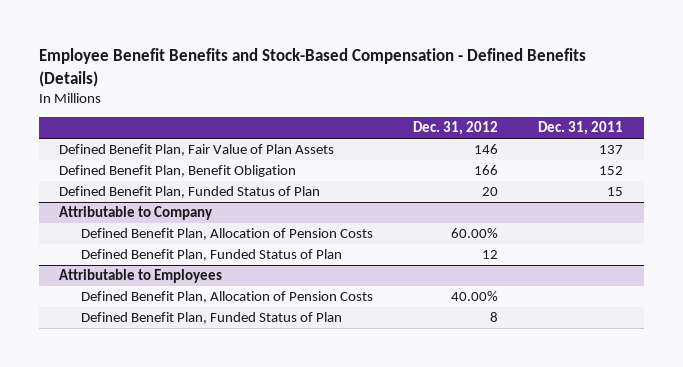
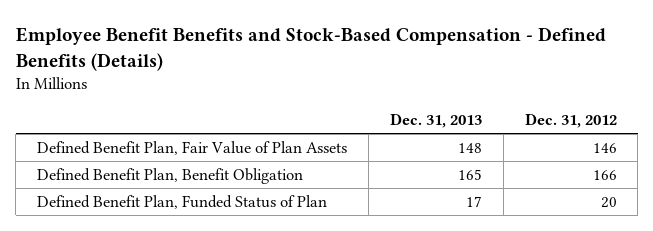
- | Dec. 31, 2012 | Dec. 31, 2011
+ | Dec. 31, 2013 | Dec. 31, 2012
- Attributable to Company
- Defined Benefit Plan, Allocation of Pension Costs | 60.00% |
- Defined Benefit Plan, Funded Status of Plan | 12 |
- Attributable to Employees
- Defined Benefit Plan, Allocation of Pension Costs | 40.00% |
- Defined Benefit Plan, Funded Status of Plan | 8 |

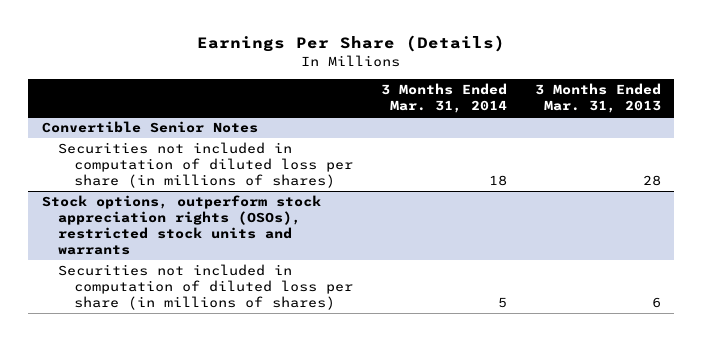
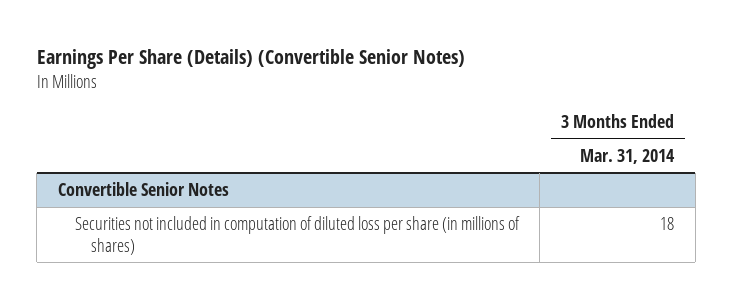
- Earnings Per Share (Details)
+ Earnings Per Share (Details) (Convertible Senior Notes)
- | 3 Months Ended Mar. 31, 2014 | 3 Months Ended Mar. 31, 2013
+ | 3 Months Ended Mar. 31, 2014
- Stock options, outperform stock appreciation rights (OSOs), restricted stock units and warrants
- Securities not included in computation of diluted loss per share (in millions of shares) | 5 | 6

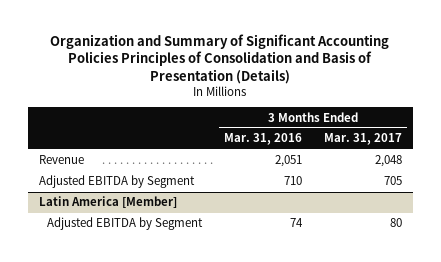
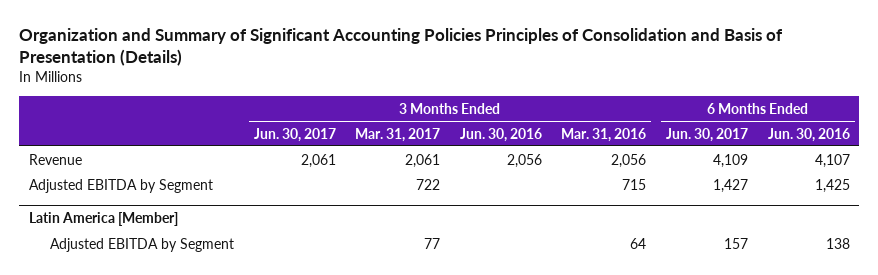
- | 3 Months Ended Mar. 31, 2016 | 3 Months Ended Mar. 31, 2017
+ | 3 Months Ended Jun. 30, 2017 | 3 Months Ended Mar. 31, 2017 | 3 Months Ended Jun. 30, 2016 | 3 Months Ended Mar. 31, 2016 | 6 Months Ended Jun. 30, 2017 | 6 Months Ended Jun. 30, 2016
- Revenue | 2,051 | 2,048
- Adjusted EBITDA by Segment | 710 | 705
+ Revenue | 2,061 | 2,061 | 2,056 | 2,056 | 4,109 | 4,107
+ Adjusted EBITDA by Segment | | 722 | | 715 | 1,427 | 1,425
@ Latin America [Member]
- Adjusted EBITDA by Segment | 74 | 80
+ Adjusted EBITDA by Segment | | 77 | | 64 | 157 | 138

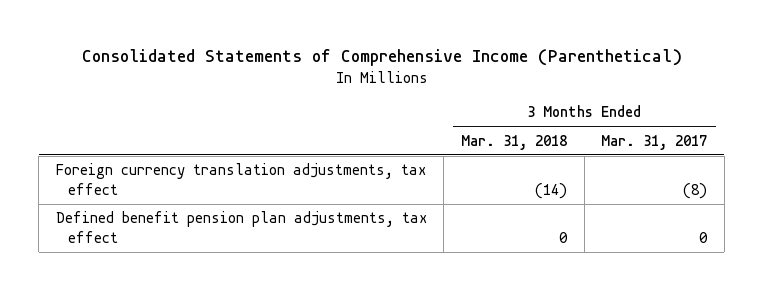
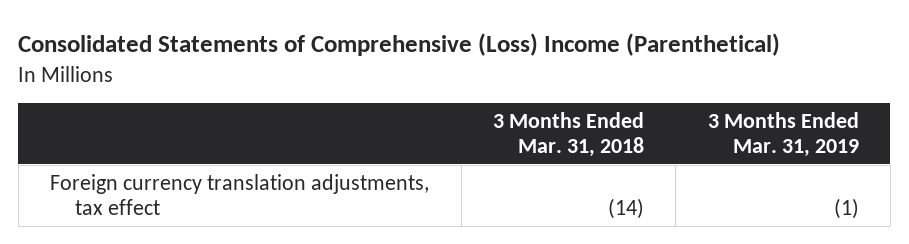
- Consolidated Statements of Comprehensive Income (Parenthetical)
+ Consolidated Statements of Comprehensive (Loss) Income (Parenthetical)
- | 3 Months Ended Mar. 31, 2018 | 3 Months Ended Mar. 31, 2017
+ | 3 Months Ended Mar. 31, 2018 | 3 Months Ended Mar. 31, 2019
- Defined benefit pension plan adjustments, tax effect | 0 | 0

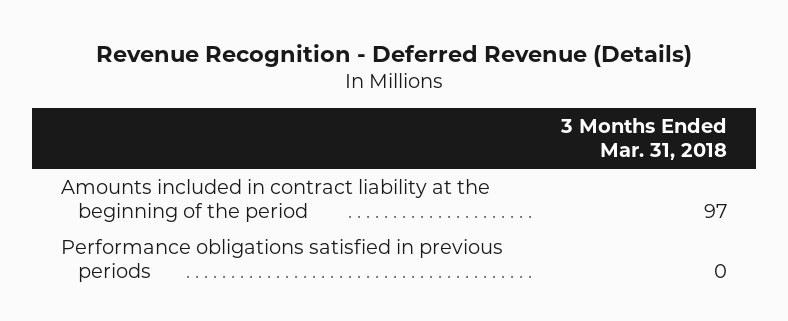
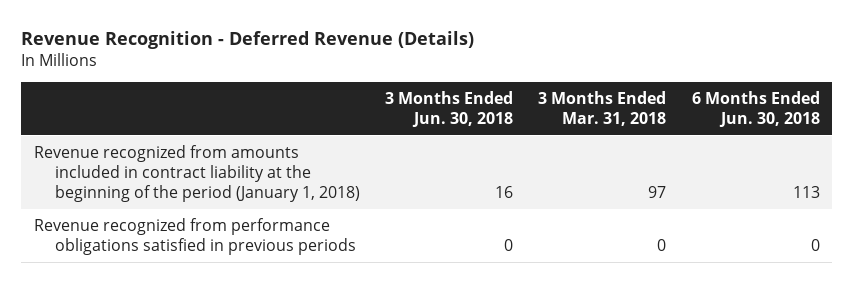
- | 3 Months Ended Mar. 31, 2018
+ | 3 Months Ended Jun. 30, 2018 | 3 Months Ended Mar. 31, 2018 | 6 Months Ended Jun. 30, 2018
- Amounts included in contract liability at the beginning of the period | 97
- Performance obligations satisfied in previous periods | 0
+ Revenue recognized from amounts included in contract liability at the beginning of the period (January 1, 2018) | 16 | 97 | 113
+ Revenue recognized from performance obligations satisfied in previous periods | 0 | 0 | 0

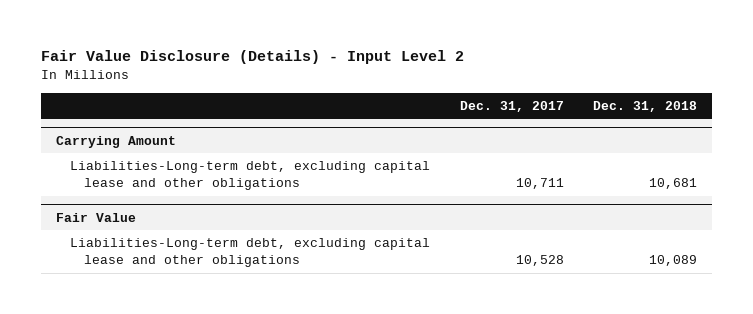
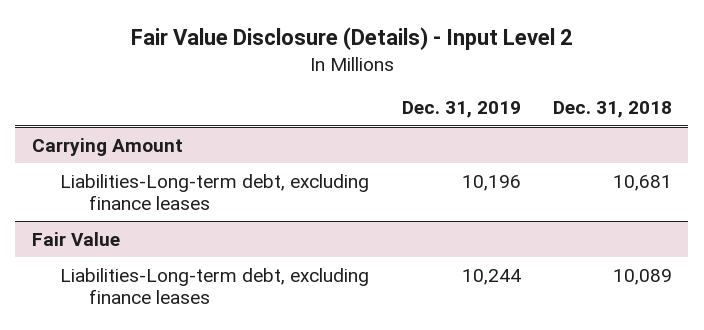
- | Dec. 31, 2017 | Dec. 31, 2018
+ | Dec. 31, 2019 | Dec. 31, 2018
@ Carrying Amount
- Liabilities-Long-term debt, excluding capital lease and other obligations | 10,711 | 10,681
+ Liabilities-Long-term debt, excluding finance leases | 10,196 | 10,681
@ Fair Value
- Liabilities-Long-term debt, excluding capital lease and other obligations | 10,528 | 10,089
+ Liabilities-Long-term debt, excluding finance leases | 10,244 | 10,089

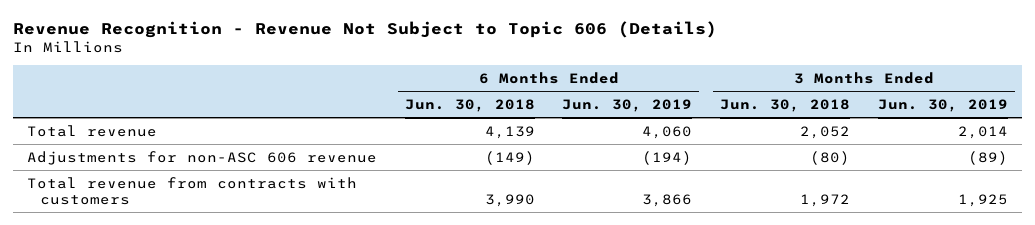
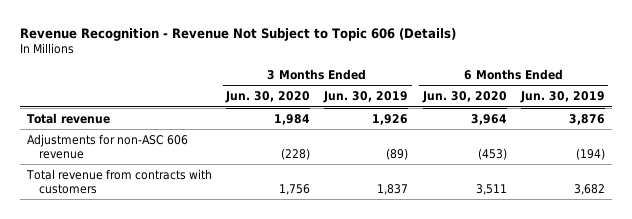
- | 6 Months Ended Jun. 30, 2018 | 6 Months Ended Jun. 30, 2019 | 3 Months Ended Jun. 30, 2018 | 3 Months Ended Jun. 30, 2019
+ | 3 Months Ended Jun. 30, 2020 | 3 Months Ended Jun. 30, 2019 | 6 Months Ended Jun. 30, 2020 | 6 Months Ended Jun. 30, 2019
- Total revenue | 4,139 | 4,060 | 2,052 | 2,014
+ Total revenue | 1,984 | 1,926 | 3,964 | 3,876
- Total revenue from contracts with customers | 3,990 | 3,866 | 1,972 | 1,925
+ Total revenue from contracts with customers | 1,756 | 1,837 | 3,511 | 3,682

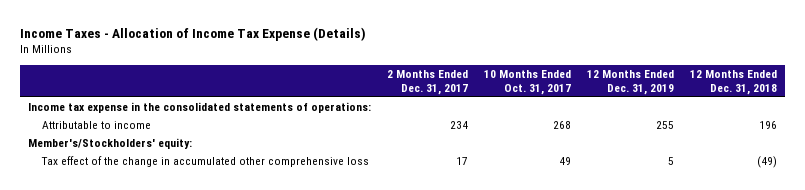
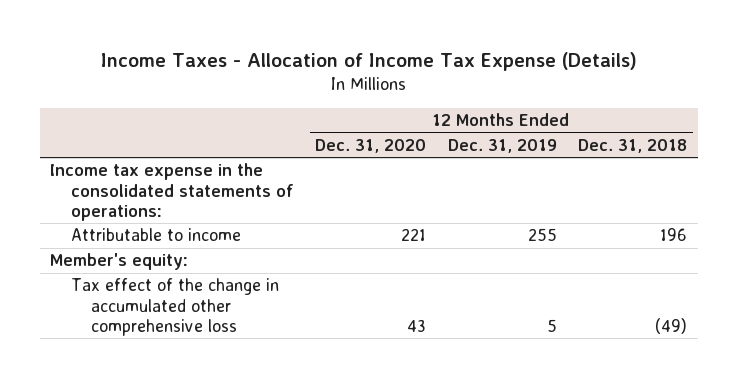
- | 2 Months Ended Dec. 31, 2017 | 10 Months Ended Oct. 31, 2017 | 12 Months Ended Dec. 31, 2019 | 12 Months Ended Dec. 31, 2018
+ | 12 Months Ended Dec. 31, 2020 | 12 Months Ended Dec. 31, 2019 | 12 Months Ended Dec. 31, 2018
- Member's/Stockholders' equity:
+ Member's equity:

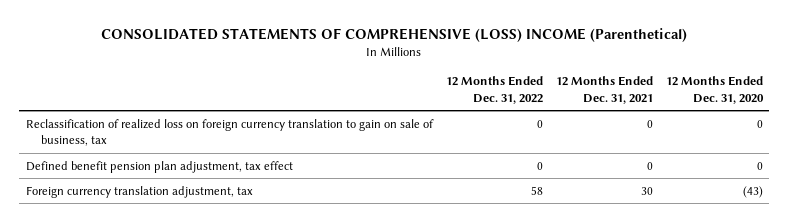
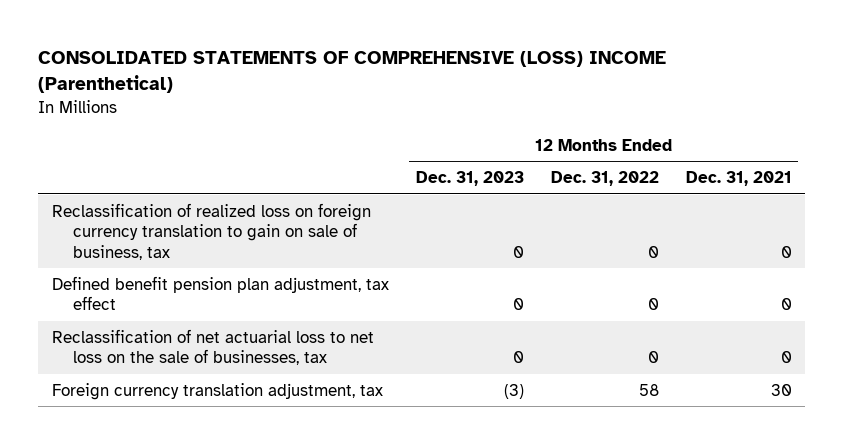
- | 12 Months Ended Dec. 31, 2022 | 12 Months Ended Dec. 31, 2021 | 12 Months Ended Dec. 31, 2020
+ | 12 Months Ended Dec. 31, 2023 | 12 Months Ended Dec. 31, 2022 | 12 Months Ended Dec. 31, 2021
+ Reclassification of net actuarial loss to net loss on the sale of businesses, tax | 0 | 0 | 0

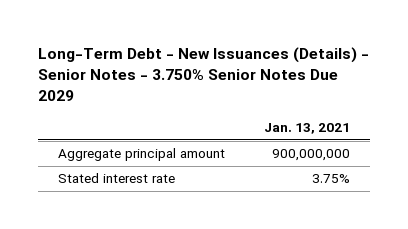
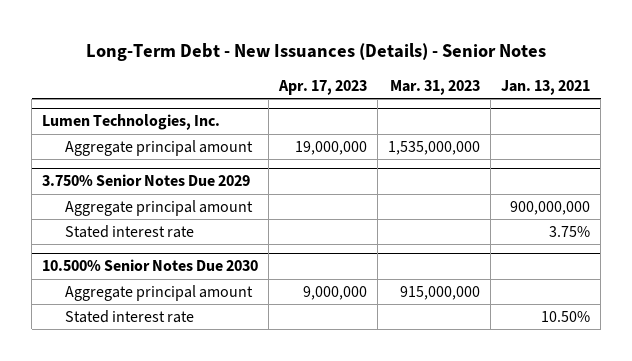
- Long-Term Debt - New Issuances (Details) - Senior Notes - 3.750% Senior Notes Due 2029
+ Long-Term Debt - New Issuances (Details) - Senior Notes
- | Jan. 13, 2021
+ | Apr. 17, 2023 | Mar. 31, 2023 | Jan. 13, 2021
+ Lumen Technologies, Inc.
+ Aggregate principal amount | 19,000,000 | 1,535,000,000 |
+ 3.750% Senior Notes Due 2029
+ 10.500% Senior Notes Due 2030
+ Aggregate principal amount | 9,000,000 | 915,000,000 |
+ Stated interest rate | | | 10.50%

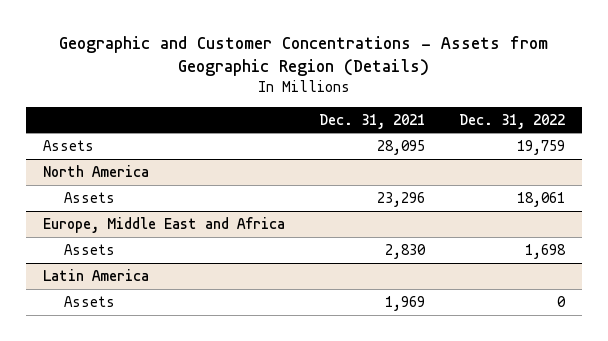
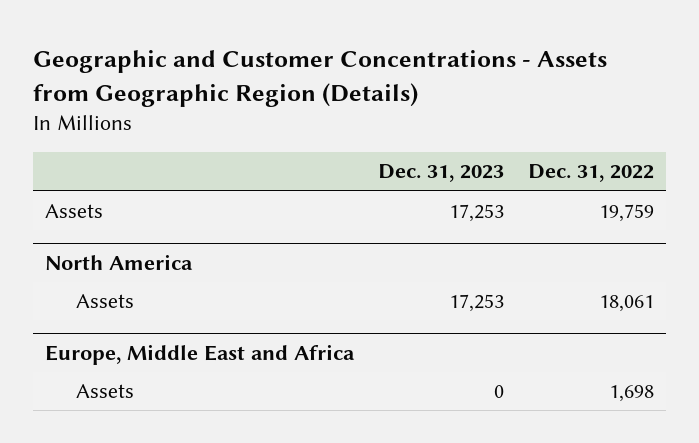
- | Dec. 31, 2021 | Dec. 31, 2022
+ | Dec. 31, 2023 | Dec. 31, 2022
- Latin America
- Assets | 1,969 | 0

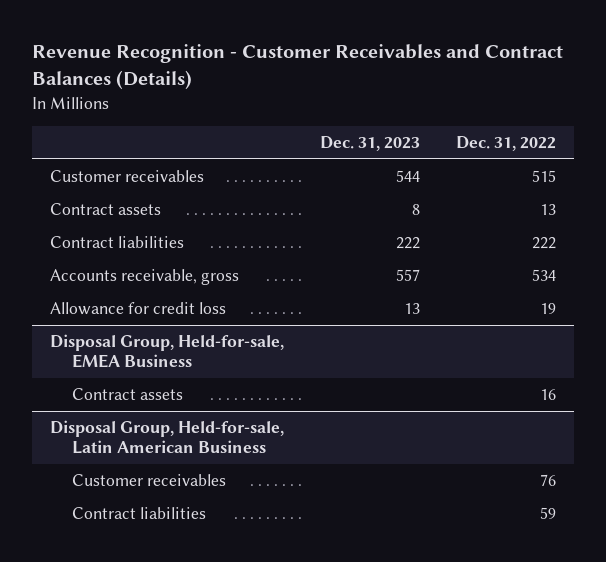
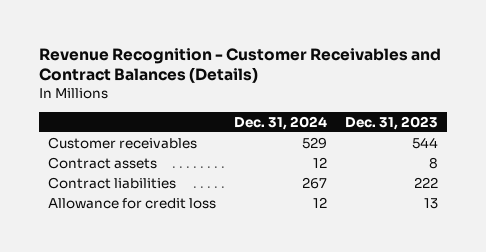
- | Dec. 31, 2023 | Dec. 31, 2022
+ | Dec. 31, 2024 | Dec. 31, 2023
- Accounts receivable, gross | 557 | 534
- Disposal Group, Held-for-sale, EMEA Business
- Contract assets | | 16
- Disposal Group, Held-for-sale, Latin American Business
- Customer receivables | | 76
- Contract liabilities | | 59

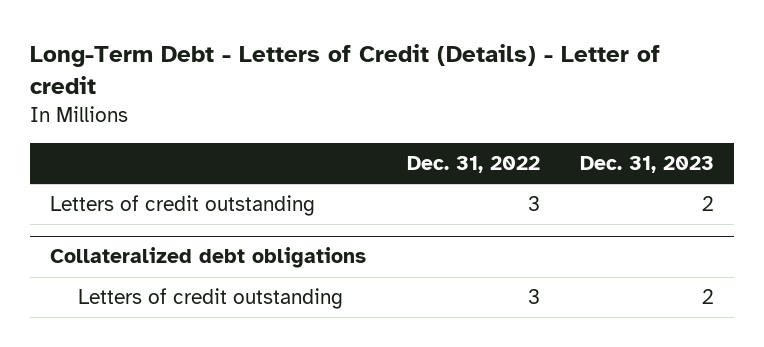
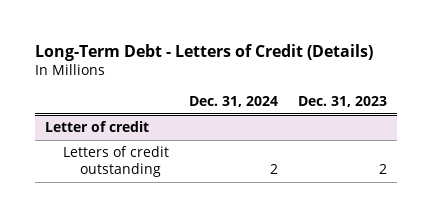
- Long-Term Debt - Letters of Credit (Details) - Letter of credit
+ Long-Term Debt - Letters of Credit (Details)
- | Dec. 31, 2022 | Dec. 31, 2023
+ | Dec. 31, 2024 | Dec. 31, 2023
- Letters of credit outstanding | 3 | 2
- Collateralized debt obligations
+ Letter of credit

